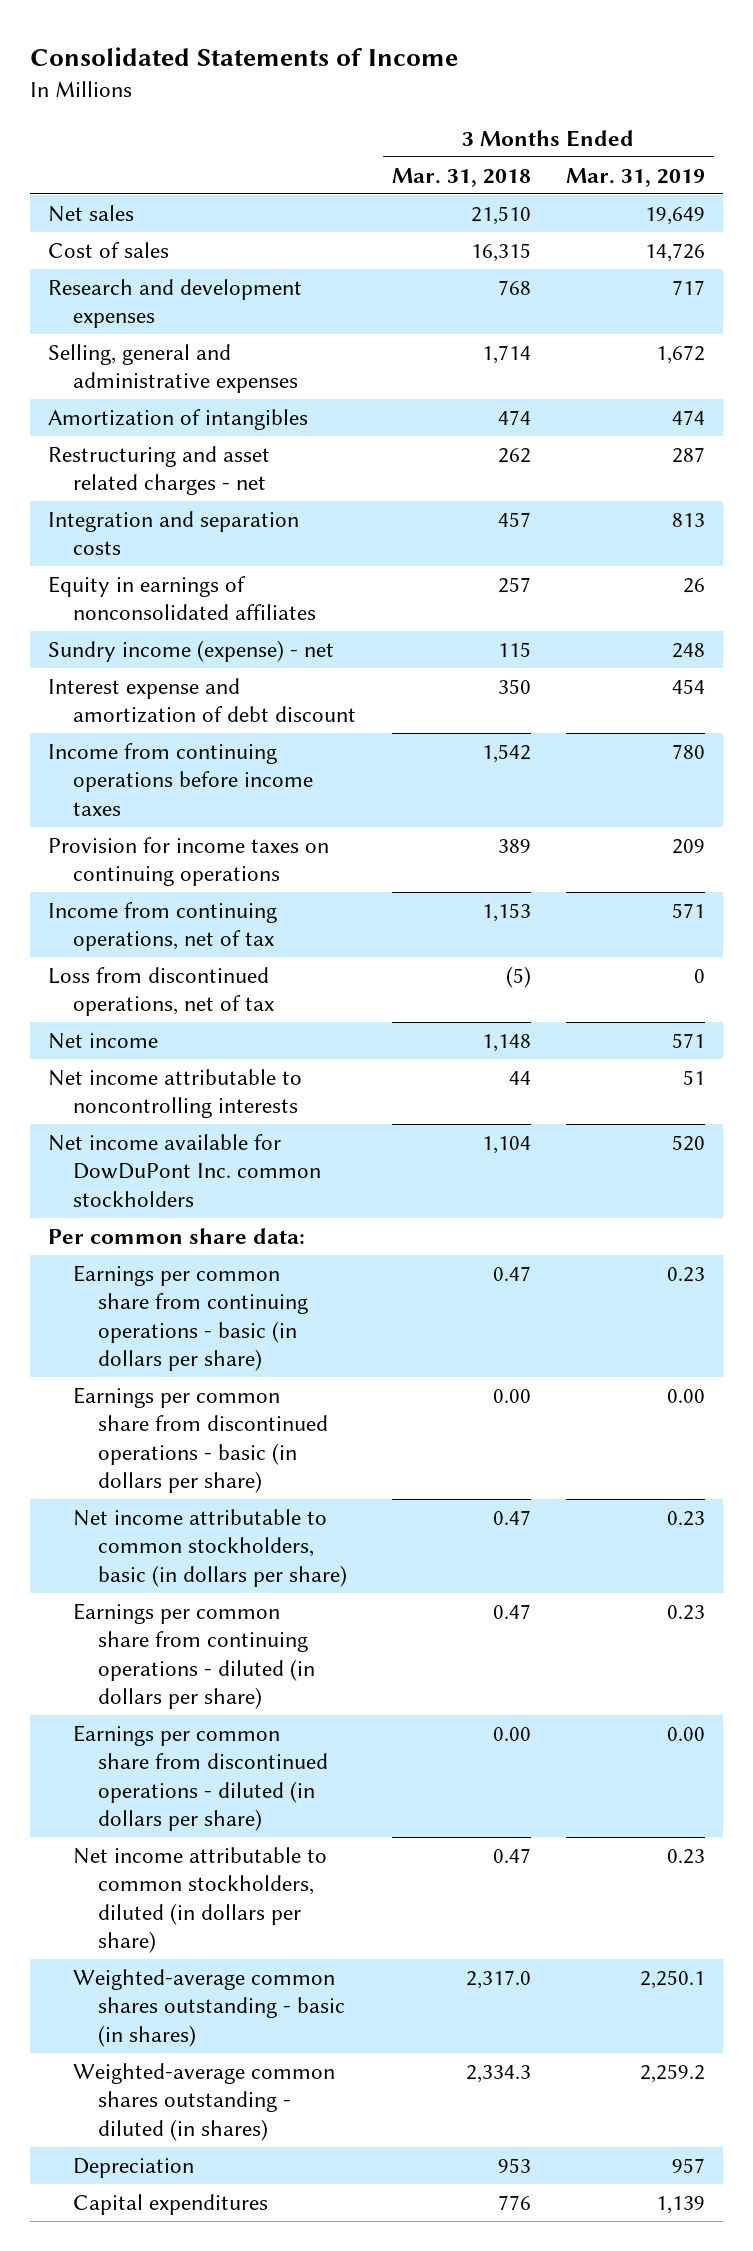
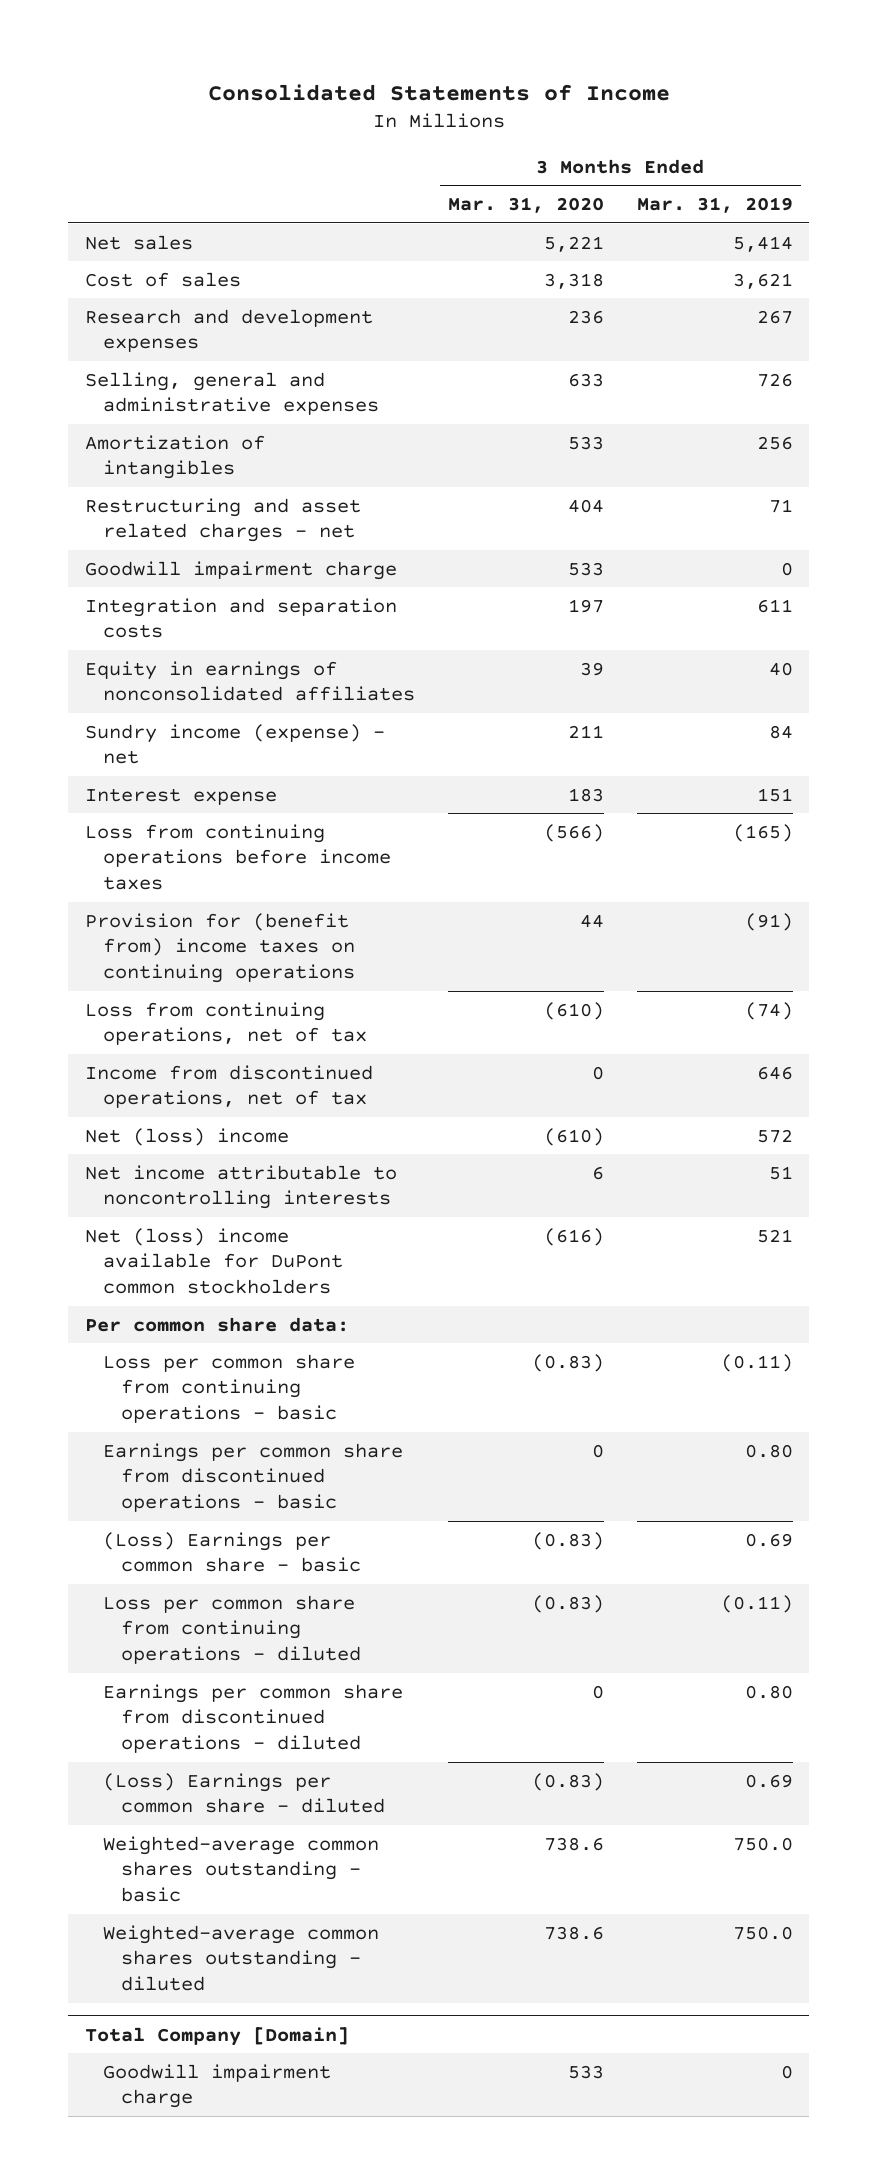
- | 3 Months Ended Mar. 31, 2018 | 3 Months Ended Mar. 31, 2019
+ | 3 Months Ended Mar. 31, 2020 | 3 Months Ended Mar. 31, 2019
- Net sales | 21,510 | 19,649
- Cost of sales | 16,315 | 14,726
- Research and development expenses | 768 | 717
- Selling, general and administrative expenses | 1,714 | 1,672
- Amortization of intangibles | 474 | 474
- Restructuring and asset related charges - net | 262 | 287
- Integration and separation costs | 457 | 813
- Equity in earnings of nonconsolidated affiliates | 257 | 26
- Sundry income (expense) - net | 115 | 248
- Interest expense and amortization of debt discount | 350 | 454
- Income from continuing operations before income taxes | 1,542 | 780
- Provision for income taxes on continuing operations | 389 | 209
- Income from continuing operations, net of tax | 1,153 | 571
- Loss from discontinued operations, net of tax | (5) | 0
- Net income | 1,148 | 571
+ Net sales | 5,221 | 5,414
+ Cost of sales | 3,318 | 3,621
+ Research and development expenses | 236 | 267
+ Selling, general and administrative expenses | 633 | 726
+ Amortization of intangibles | 533 | 256
+ Restructuring and asset related charges - net | 404 | 71
+ Goodwill impairment charge | 533 | 0
+ Integration and separation costs | 197 | 611
+ Equity in earnings of nonconsolidated affiliates | 39 | 40
+ Sundry income (expense) - net | 211 | 84
+ Interest expense | 183 | 151
+ Loss from continuing operations before income taxes | (566) | (165)
+ Provision for (benefit from) income taxes on continuing operations | 44 | (91)
+ Loss from continuing operations, net of tax | (610) | (74)
+ Income from discontinued operations, net of tax | 0 | 646
+ Net (loss) income | (610) | 572
- Net income available for DowDuPont Inc. common stockholders | 1,104 | 520
+ Net (loss) income available for DuPont common stockholders | (616) | 521
- Earnings per common share from continuing operations - basic (in dollars per share) | 0.47 | 0.23
- Earnings per common share from discontinued operations - basic (in dollars per share) | 0.00 | 0.00
- Net income attributable to common stockholders, basic (in dollars per share) | 0.47 | 0.23
- Earnings per common share from continuing operations - diluted (in dollars per share) | 0.47 | 0.23
- Earnings per common share from discontinued operations - diluted (in dollars per share) | 0.00 | 0.00
- Net income attributable to common stockholders, diluted (in dollars per share) | 0.47 | 0.23
- Weighted-average common shares outstanding - basic (in shares) | 2,317.0 | 2,250.1
- Weighted-average common shares outstanding - diluted (in shares) | 2,334.3 | 2,259.2
- Depreciation | 953 | 957
- Capital expenditures | 776 | 1,139
+ Loss per common share from continuing operations - basic | (0.83) | (0.11)
+ Earnings per common share from discontinued operations - basic | 0 | 0.80
+ (Loss) Earnings per common share - basic | (0.83) | 0.69
+ Loss per common share from continuing operations - diluted | (0.83) | (0.11)
+ Earnings per common share from discontinued operations - diluted | 0 | 0.80
+ (Loss) Earnings per common share - diluted | (0.83) | 0.69
+ Weighted-average common shares outstanding - basic | 738.6 | 750.0
+ Weighted-average common shares outstanding - diluted | 738.6 | 750.0
+ Total Company [Domain]
+ Goodwill impairment charge | 533 | 0

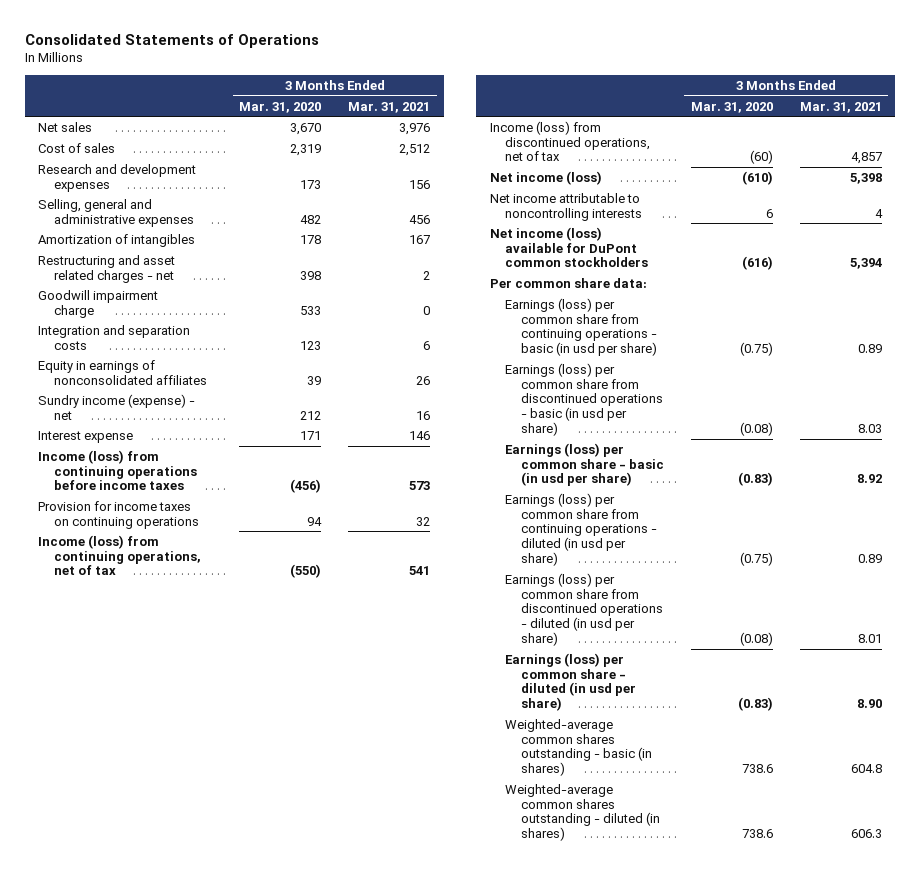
- Consolidated Statements of Income
+ Consolidated Statements of Operations
- | 3 Months Ended Mar. 31, 2020 | 3 Months Ended Mar. 31, 2019
+ | 3 Months Ended Mar. 31, 2020 | 3 Months Ended Mar. 31, 2021
- Net sales | 5,221 | 5,414
- Cost of sales | 3,318 | 3,621
- Research and development expenses | 236 | 267
- Selling, general and administrative expenses | 633 | 726
- Amortization of intangibles | 533 | 256
- Restructuring and asset related charges - net | 404 | 71
+ Net sales | 3,670 | 3,976
+ Cost of sales | 2,319 | 2,512
+ Research and development expenses | 173 | 156
+ Selling, general and administrative expenses | 482 | 456
+ Amortization of intangibles | 178 | 167
+ Restructuring and asset related charges - net | 398 | 2
- Integration and separation costs | 197 | 611
+ Integration and separation costs | 123 | 6
- Sundry income (expense) - net | 211 | 84
- Interest expense | 183 | 151
- Loss from continuing operations before income taxes | (566) | (165)
- Provision for (benefit from) income taxes on continuing operations | 44 | (91)
- Loss from continuing operations, net of tax | (610) | (74)
- Income from discontinued operations, net of tax | 0 | 646
- Net (loss) income | (610) | 572
+ Sundry income (expense) - net | 212 | 16
+ Interest expense | 171 | 146
+ Income (loss) from continuing operations before income taxes | (456) | 573
+ Provision for income taxes on continuing operations | 94 | 32
+ Income (loss) from continuing operations, net of tax | (550) | 541
+ Income (loss) from discontinued operations, net of tax | (60) | 4,857
+ Net income (loss) | (610) | 5,398
- Net (loss) income available for DuPont common stockholders | (616) | 521
+ Net income (loss) available for DuPont common stockholders | (616) | 5,394
- Loss per common share from continuing operations - basic | (0.83) | (0.11)
- Earnings per common share from discontinued operations - basic | 0 | 0.80
- (Loss) Earnings per common share - basic | (0.83) | 0.69
- Loss per common share from continuing operations - diluted | (0.83) | (0.11)
- Earnings per common share from discontinued operations - diluted | 0 | 0.80
- (Loss) Earnings per common share - diluted | (0.83) | 0.69
- Weighted-average common shares outstanding - basic | 738.6 | 750.0
- Weighted-average common shares outstanding - diluted | 738.6 | 750.0
- Total Company [Domain]
- Goodwill impairment charge | 533 | 0
+ Earnings (loss) per common share from continuing operations - basic (in usd per share) | (0.75) | 0.89
+ Earnings (loss) per common share from discontinued operations - basic (in usd per share) | (0.08) | 8.03
+ Earnings (loss) per common share - basic (in usd per share) | (0.83) | 8.92
+ Earnings (loss) per common share from continuing operations - diluted (in usd per share) | (0.75) | 0.89
+ Earnings (loss) per common share from discontinued operations - diluted (in usd per share) | (0.08) | 8.01
+ Earnings (loss) per common share - diluted (in usd per share) | (0.83) | 8.90
+ Weighted-average common shares outstanding - basic (in shares) | 738.6 | 604.8
+ Weighted-average common shares outstanding - diluted (in shares) | 738.6 | 606.3

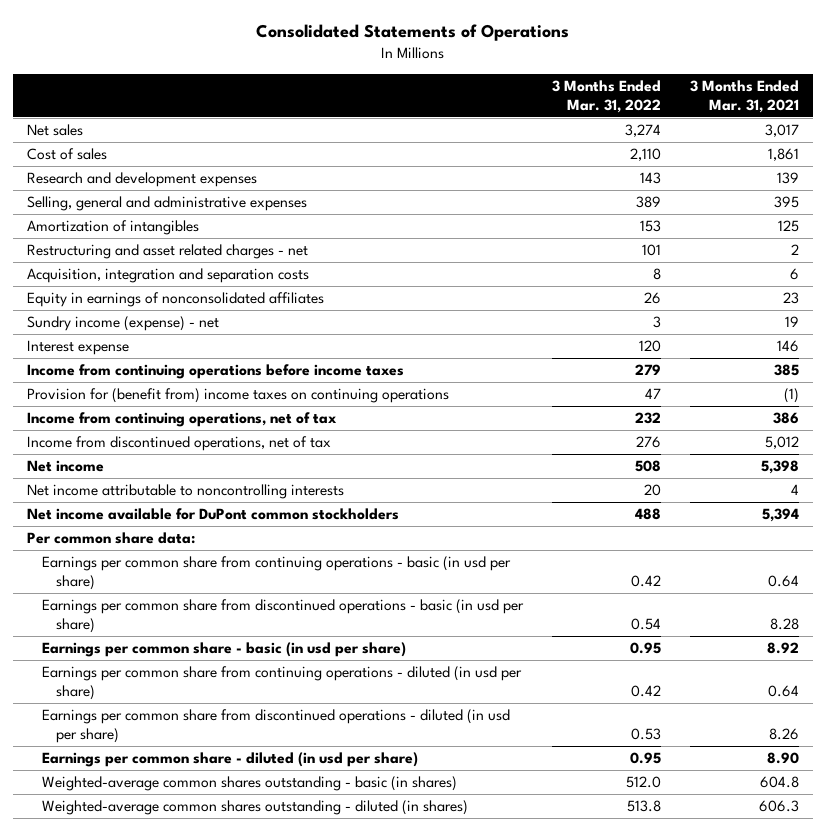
- | 3 Months Ended Mar. 31, 2020 | 3 Months Ended Mar. 31, 2021
+ | 3 Months Ended Mar. 31, 2022 | 3 Months Ended Mar. 31, 2021
- Net sales | 3,670 | 3,976
- Cost of sales | 2,319 | 2,512
- Research and development expenses | 173 | 156
- Selling, general and administrative expenses | 482 | 456
- Amortization of intangibles | 178 | 167
+ Net sales | 3,274 | 3,017
+ Cost of sales | 2,110 | 1,861
+ Research and development expenses | 143 | 139
+ Selling, general and administrative expenses | 389 | 395
+ Amortization of intangibles | 153 | 125
- Goodwill impairment charge | 533 | 0
- Integration and separation costs | 123 | 6
- Equity in earnings of nonconsolidated affiliates | 39 | 26
- Sundry income (expense) - net | 212 | 16
+ Acquisition, integration and separation costs | 8 | 6
+ Equity in earnings of nonconsolidated affiliates | 26 | 23
+ Sundry income (expense) - net | 3 | 19
- Income (loss) from continuing operations before income taxes | (456) | 573
- Provision for income taxes on continuing operations | 94 | 32
- Income (loss) from continuing operations, net of tax | (550) | 541
- Income (loss) from discontinued operations, net of tax | (60) | 4,857
- Net income (loss) | (610) | 5,398
+ Income from continuing operations before income taxes | 279 | 385
+ Provision for (benefit from) income taxes on continuing operations | 47 | (1)
+ Income from continuing operations, net of tax | 232 | 386
+ Income from discontinued operations, net of tax | 276 | 5,012
+ Net income | 508 | 5,398
- Net income (loss) available for DuPont common stockholders | (616) | 5,394
+ Net income available for DuPont common stockholders | 488 | 5,394
- Earnings (loss) per common share from continuing operations - basic (in usd per share) | (0.75) | 0.89
- Earnings (loss) per common share from discontinued operations - basic (in usd per share) | (0.08) | 8.03
- Earnings (loss) per common share - basic (in usd per share) | (0.83) | 8.92
- Earnings (loss) per common share from continuing operations - diluted (in usd per share) | (0.75) | 0.89
- Earnings (loss) per common share from discontinued operations - diluted (in usd per share) | (0.08) | 8.01
- Earnings (loss) per common share - diluted (in usd per share) | (0.83) | 8.90
+ Earnings per common share from continuing operations - basic (in usd per share) | 0.42 | 0.64
+ Earnings per common share from discontinued operations - basic (in usd per share) | 0.54 | 8.28
+ Earnings per common share - basic (in usd per share) | 0.95 | 8.92
+ Earnings per common share from continuing operations - diluted (in usd per share) | 0.42 | 0.64
+ Earnings per common share from discontinued operations - diluted (in usd per share) | 0.53 | 8.26
+ Earnings per common share - diluted (in usd per share) | 0.95 | 8.90

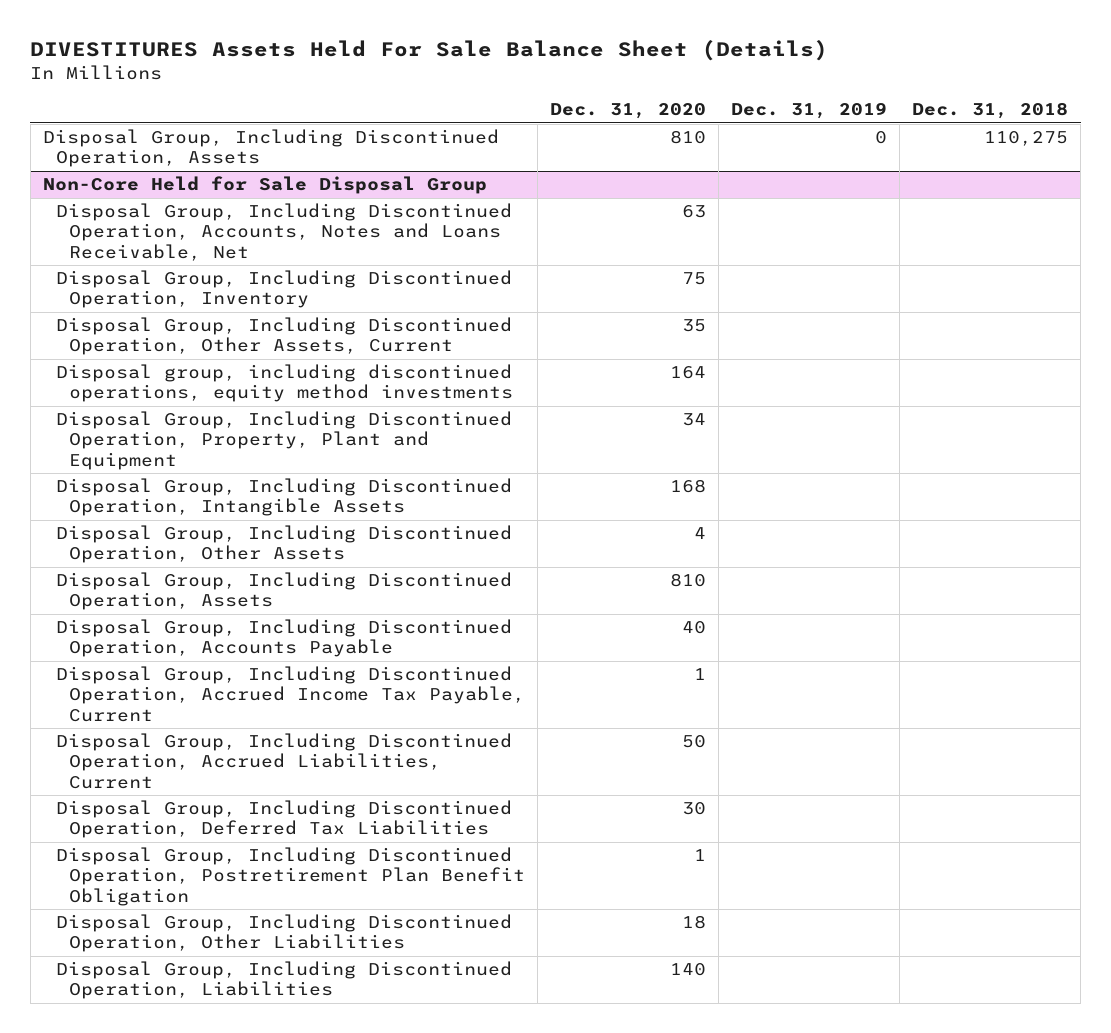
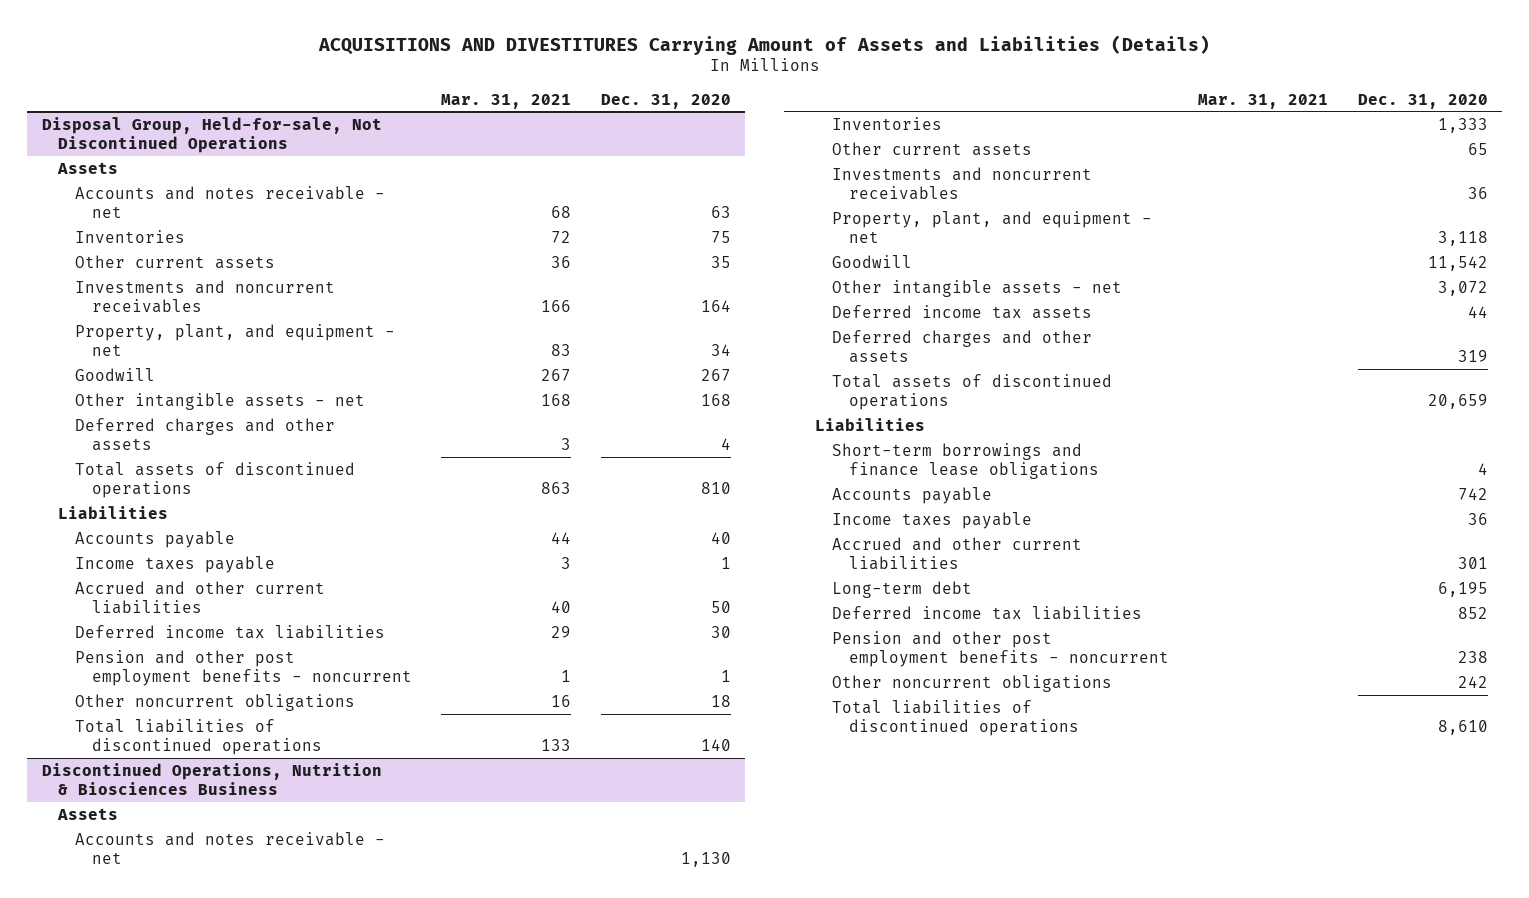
- DIVESTITURES Assets Held For Sale Balance Sheet (Details)
+ ACQUISITIONS AND DIVESTITURES Carrying Amount of Assets and Liabilities (Details)
- | Dec. 31, 2020 | Dec. 31, 2019 | Dec. 31, 2018
+ | Mar. 31, 2021 | Dec. 31, 2020
- Disposal Group, Including Discontinued Operation, Assets | 810 | 0 | 110,275
- Non-Core Held for Sale Disposal Group
- Disposal Group, Including Discontinued Operation, Accounts, Notes and Loans Receivable, Net | 63 | |
- Disposal Group, Including Discontinued Operation, Inventory | 75 | |
- Disposal Group, Including Discontinued Operation, Other Assets, Current | 35 | |
- Disposal group, including discontinued operations, equity method investments | 164 | |
- Disposal Group, Including Discontinued Operation, Property, Plant and Equipment | 34 | |
- Disposal Group, Including Discontinued Operation, Intangible Assets | 168 | |
- Disposal Group, Including Discontinued Operation, Other Assets | 4 | |
- Disposal Group, Including Discontinued Operation, Assets | 810 | |
- Disposal Group, Including Discontinued Operation, Accounts Payable | 40 | |
- Disposal Group, Including Discontinued Operation, Accrued Income Tax Payable, Current | 1 | |
- Disposal Group, Including Discontinued Operation, Accrued Liabilities, Current | 50 | |
- Disposal Group, Including Discontinued Operation, Deferred Tax Liabilities | 30 | |
- Disposal Group, Including Discontinued Operation, Postretirement Plan Benefit Obligation | 1 | |
- Disposal Group, Including Discontinued Operation, Other Liabilities | 18 | |
- Disposal Group, Including Discontinued Operation, Liabilities | 140 | |
+ Disposal Group, Held-for-sale, Not Discontinued Operations
+ Assets
+ Accounts and notes receivable - net | 68 | 63
+ Inventories | 72 | 75
+ Other current assets | 36 | 35
+ Investments and noncurrent receivables | 166 | 164
+ Property, plant, and equipment - net | 83 | 34
+ Goodwill | 267 | 267
+ Other intangible assets - net | 168 | 168
+ Deferred charges and other assets | 3 | 4
+ Total assets of discontinued operations | 863 | 810
+ Liabilities
+ Accounts payable | 44 | 40
+ Income taxes payable | 3 | 1
+ Accrued and other current liabilities | 40 | 50
+ Deferred income tax liabilities | 29 | 30
+ Pension and other post employment benefits - noncurrent | 1 | 1
+ Other noncurrent obligations | 16 | 18
+ Total liabilities of discontinued operations | 133 | 140
+ Discontinued Operations, Nutrition & Biosciences Business
+ Assets
+ Accounts and notes receivable - net | | 1,130
+ Inventories | | 1,333
+ Other current assets | | 65
+ Investments and noncurrent receivables | | 36
+ Property, plant, and equipment - net | | 3,118
+ Goodwill | | 11,542
+ Other intangible assets - net | | 3,072
+ Deferred income tax assets | | 44
+ Deferred charges and other assets | | 319
+ Total assets of discontinued operations | | 20,659
+ Liabilities
+ Short-term borrowings and finance lease obligations | | 4
+ Accounts payable | | 742
+ Income taxes payable | | 36
+ Accrued and other current liabilities | | 301
+ Long-term debt | | 6,195
+ Deferred income tax liabilities | | 852
+ Pension and other post employment benefits - noncurrent | | 238
+ Other noncurrent obligations | | 242
+ Total liabilities of discontinued operations | | 8,610

